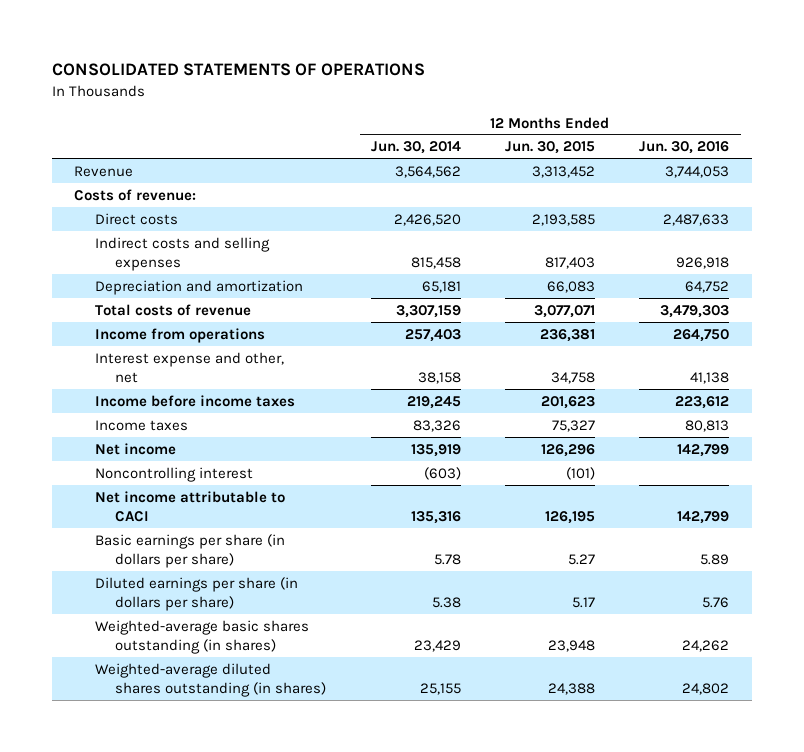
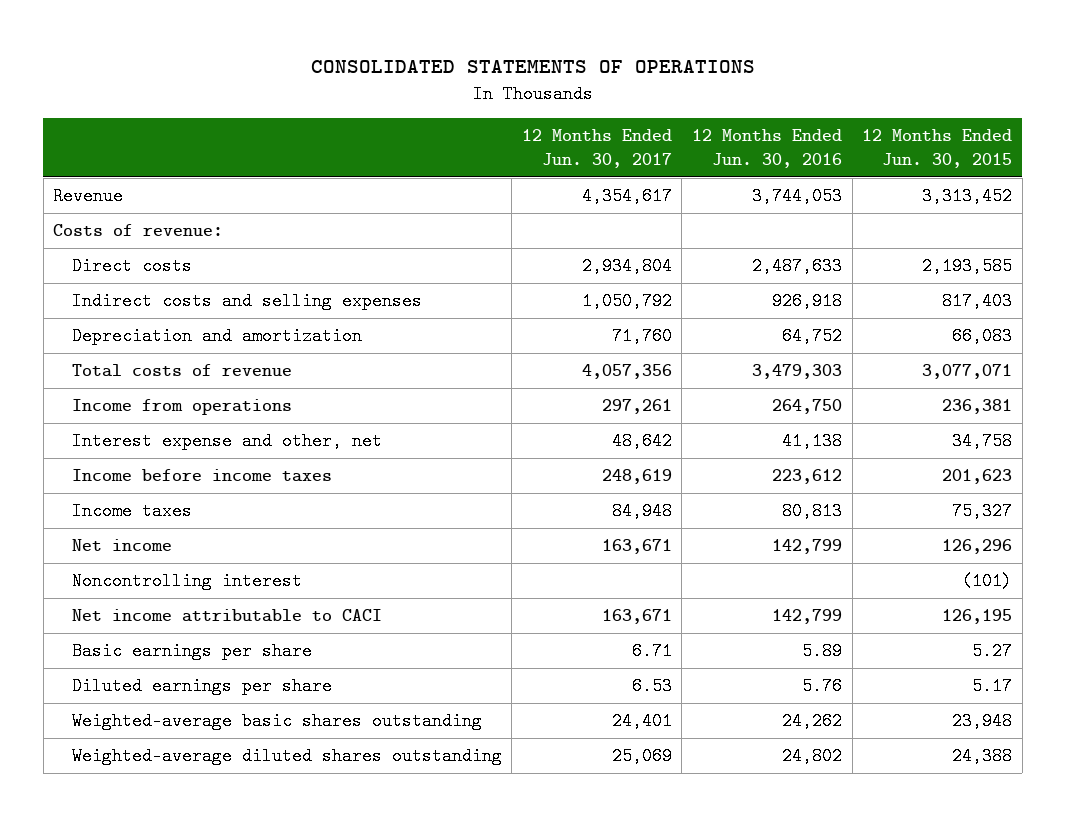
- | 12 Months Ended Jun. 30, 2014 | 12 Months Ended Jun. 30, 2015 | 12 Months Ended Jun. 30, 2016
+ | 12 Months Ended Jun. 30, 2017 | 12 Months Ended Jun. 30, 2016 | 12 Months Ended Jun. 30, 2015
- Basic earnings per share (in dollars per share) | 5.78 | 5.27 | 5.89
- Diluted earnings per share (in dollars per share) | 5.38 | 5.17 | 5.76
- Weighted-average basic shares outstanding (in shares) | 23,429 | 23,948 | 24,262
- Weighted-average diluted shares outstanding (in shares) | 25,155 | 24,388 | 24,802
+ Basic earnings per share | 6.71 | 5.89 | 5.27
+ Diluted earnings per share | 6.53 | 5.76 | 5.17
+ Weighted-average basic shares outstanding | 24,401 | 24,262 | 23,948
+ Weighted-average diluted shares outstanding | 25,069 | 24,802 | 24,388

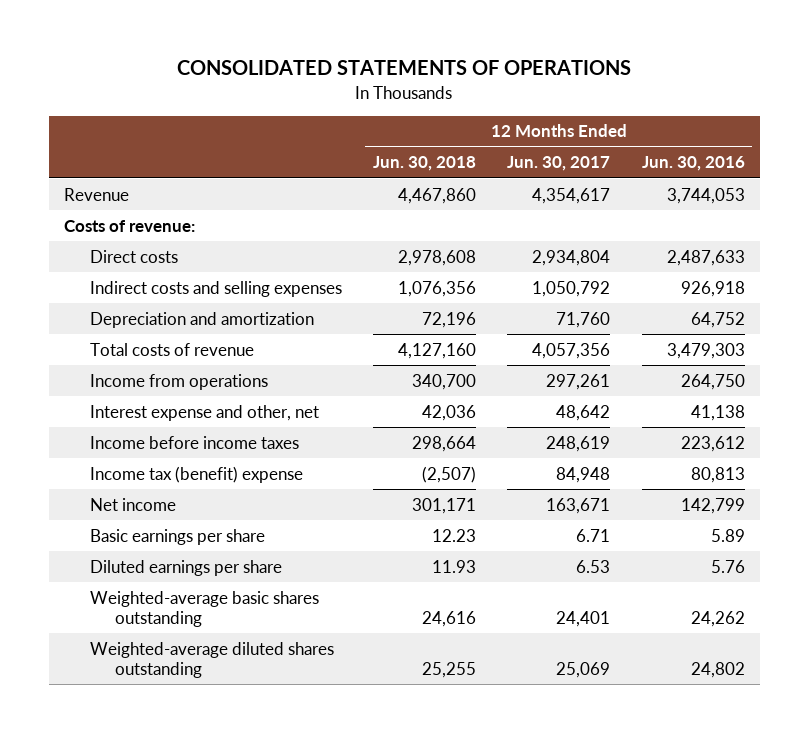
- | 12 Months Ended Jun. 30, 2017 | 12 Months Ended Jun. 30, 2016 | 12 Months Ended Jun. 30, 2015
+ | 12 Months Ended Jun. 30, 2018 | 12 Months Ended Jun. 30, 2017 | 12 Months Ended Jun. 30, 2016
- Income taxes | 84,948 | 80,813 | 75,327
+ Income tax (benefit) expense | (2,507) | 84,948 | 80,813
- Noncontrolling interest | | | (101)
- Net income attributable to CACI | 163,671 | 142,799 | 126,195

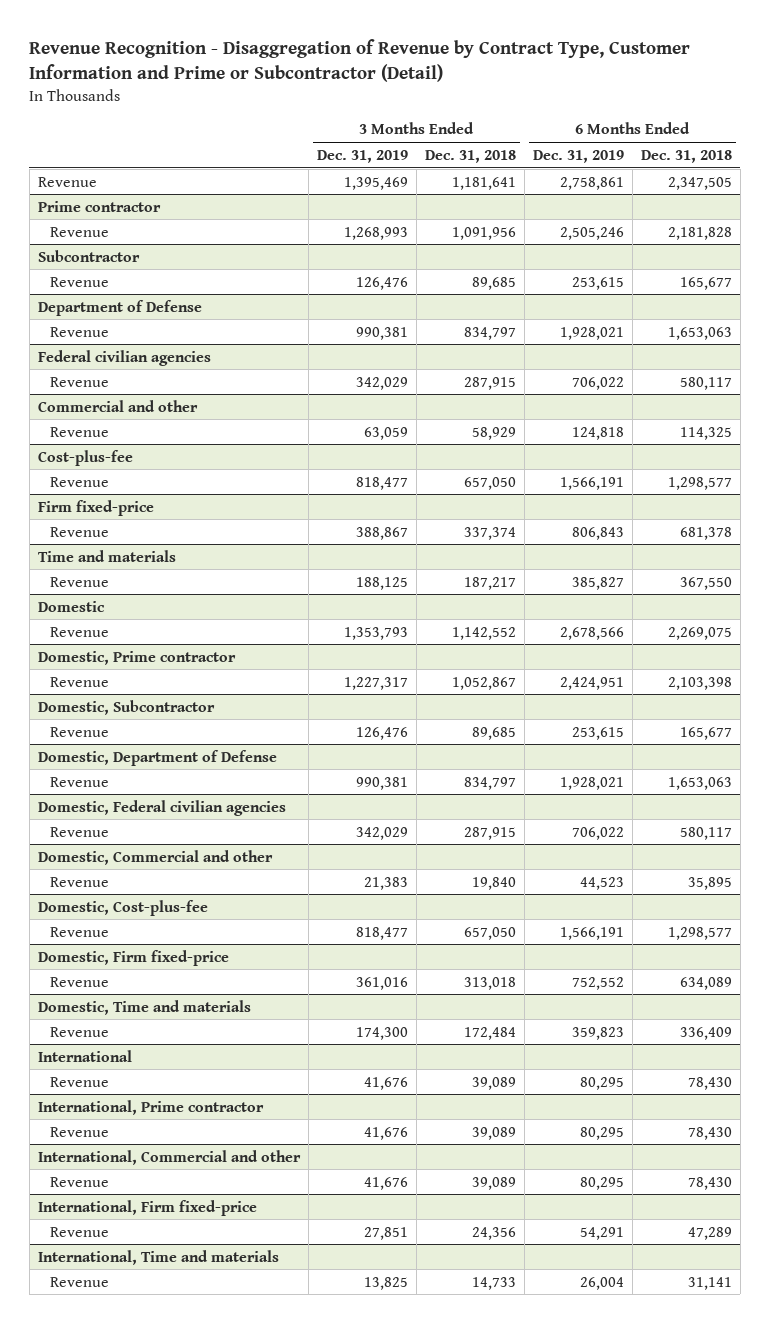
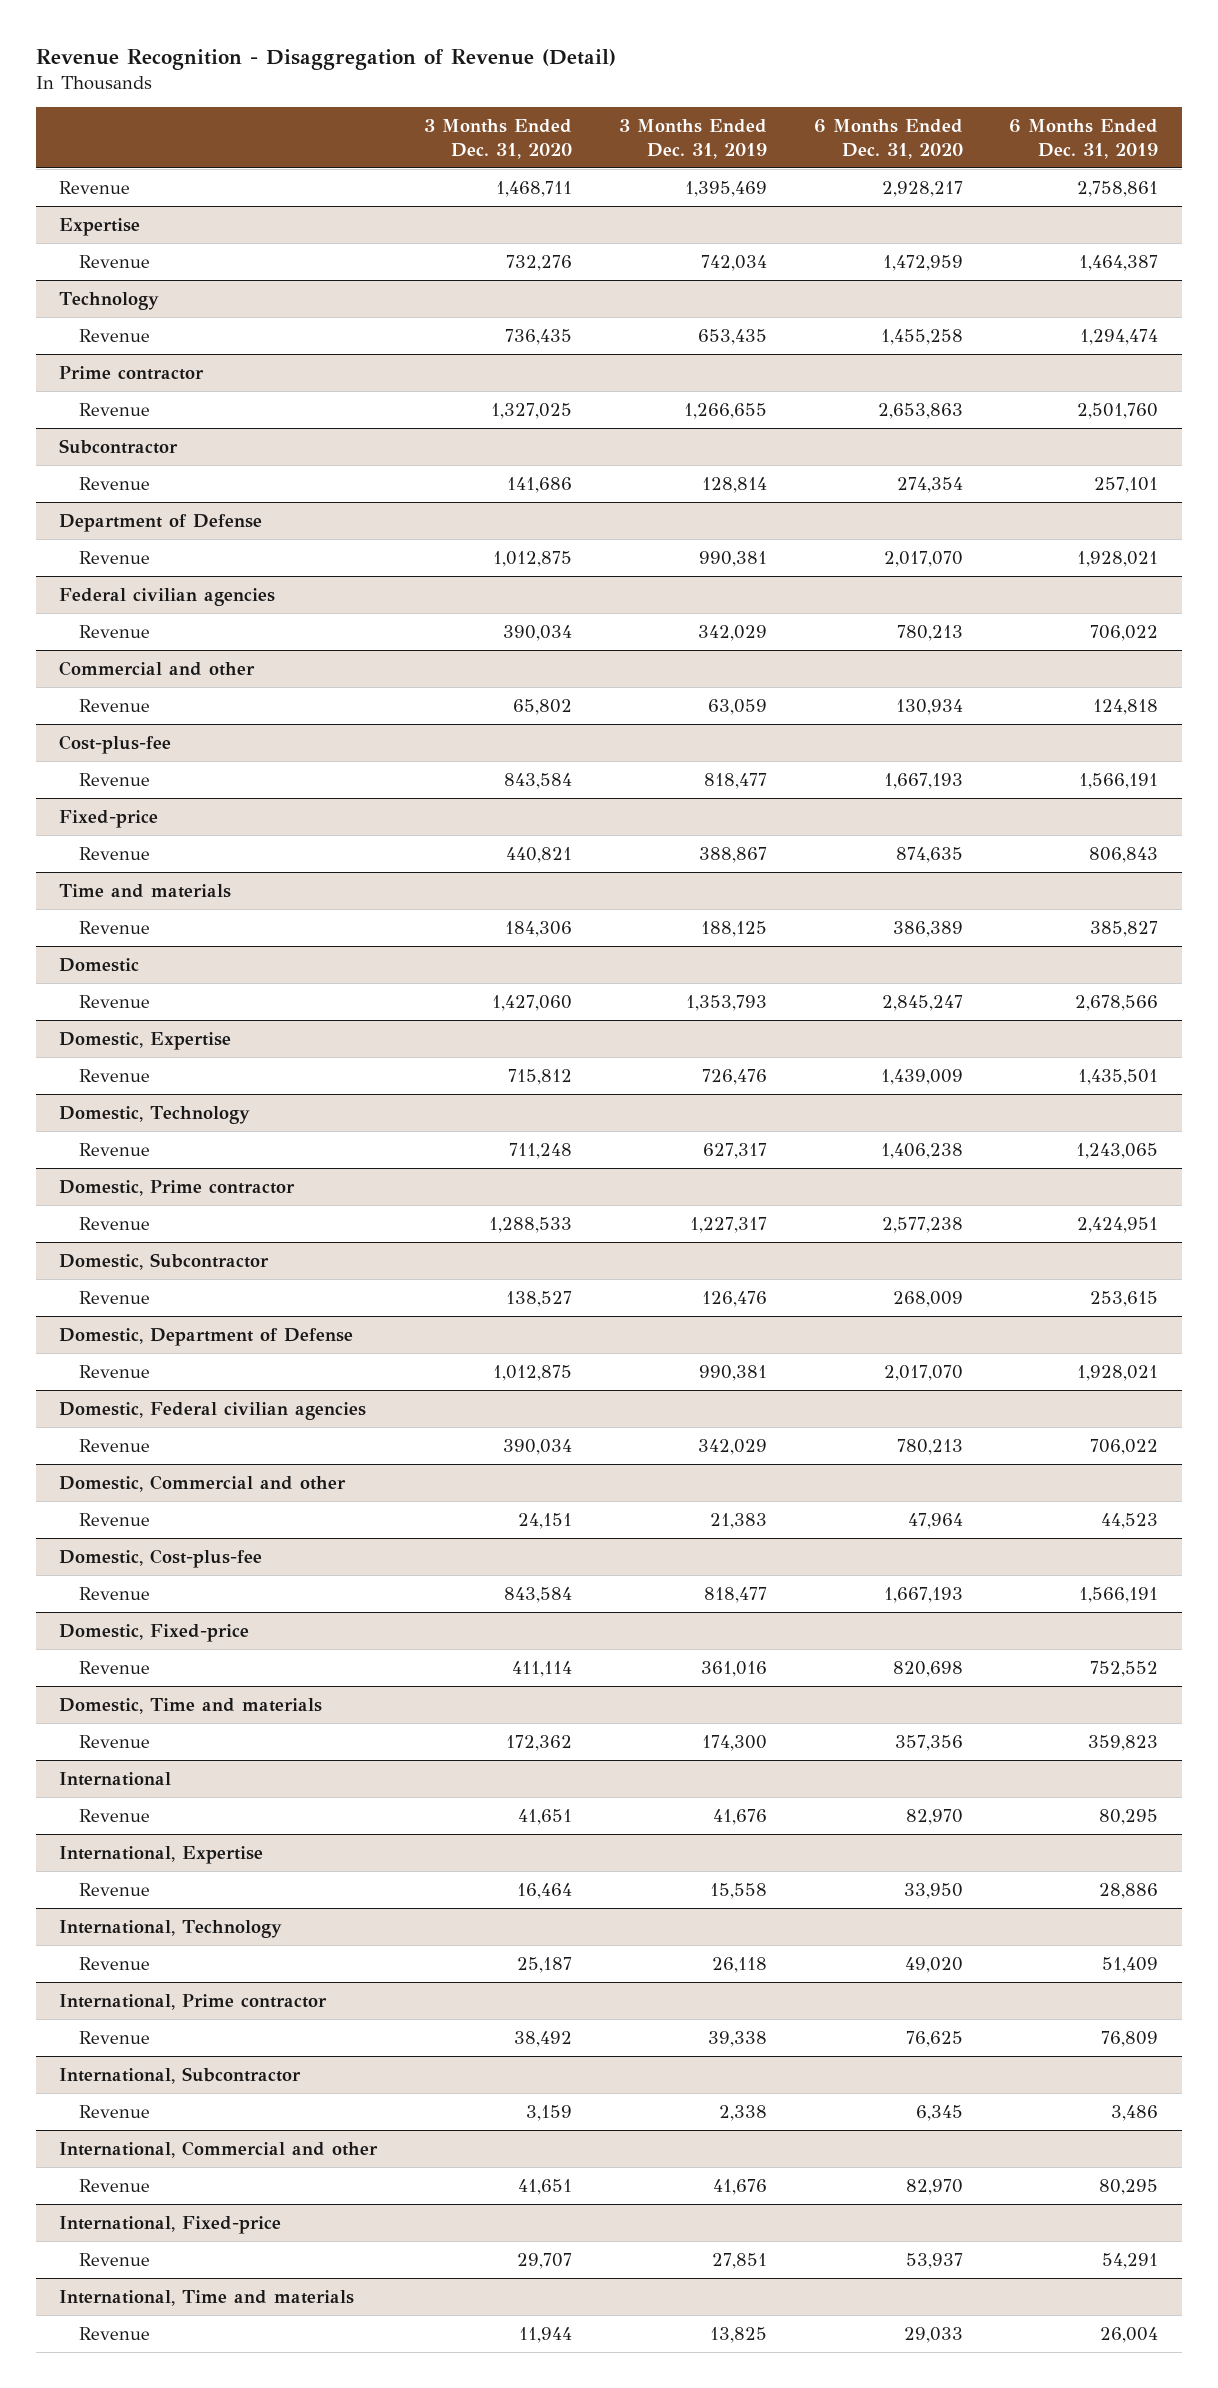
- Revenue Recognition - Disaggregation of Revenue by Contract Type, Customer Information and Prime or Subcontractor (Detail)
+ Revenue Recognition - Disaggregation of Revenue (Detail)
- | 3 Months Ended Dec. 31, 2019 | 3 Months Ended Dec. 31, 2018 | 6 Months Ended Dec. 31, 2019 | 6 Months Ended Dec. 31, 2018
+ | 3 Months Ended Dec. 31, 2020 | 3 Months Ended Dec. 31, 2019 | 6 Months Ended Dec. 31, 2020 | 6 Months Ended Dec. 31, 2019
+ Expertise
+ Revenue | 732,276 | 742,034 | 1,472,959 | 1,464,387
+ Technology
+ Revenue | 736,435 | 653,435 | 1,455,258 | 1,294,474
@ Prime contractor
- Revenue | 1,268,993 | 1,091,956 | 2,505,246 | 2,181,828
+ Revenue | 1,327,025 | 1,266,655 | 2,653,863 | 2,501,760
@ Subcontractor
- Revenue | 126,476 | 89,685 | 253,615 | 165,677
+ Revenue | 141,686 | 128,814 | 274,354 | 257,101
- Firm fixed-price
+ Fixed-price
+ Domestic, Expertise
+ Revenue | 715,812 | 726,476 | 1,439,009 | 1,435,501
+ Domestic, Technology
+ Revenue | 711,248 | 627,317 | 1,406,238 | 1,243,065
- Domestic, Firm fixed-price
+ Domestic, Fixed-price
+ International, Expertise
+ Revenue | 16,464 | 15,558 | 33,950 | 28,886
+ International, Technology
+ Revenue | 25,187 | 26,118 | 49,020 | 51,409
@ International, Prime contractor
- Revenue | 41,676 | 39,089 | 80,295 | 78,430
+ Revenue | 38,492 | 39,338 | 76,625 | 76,809
+ International, Subcontractor
+ Revenue | 3,159 | 2,338 | 6,345 | 3,486
- International, Firm fixed-price
+ International, Fixed-price

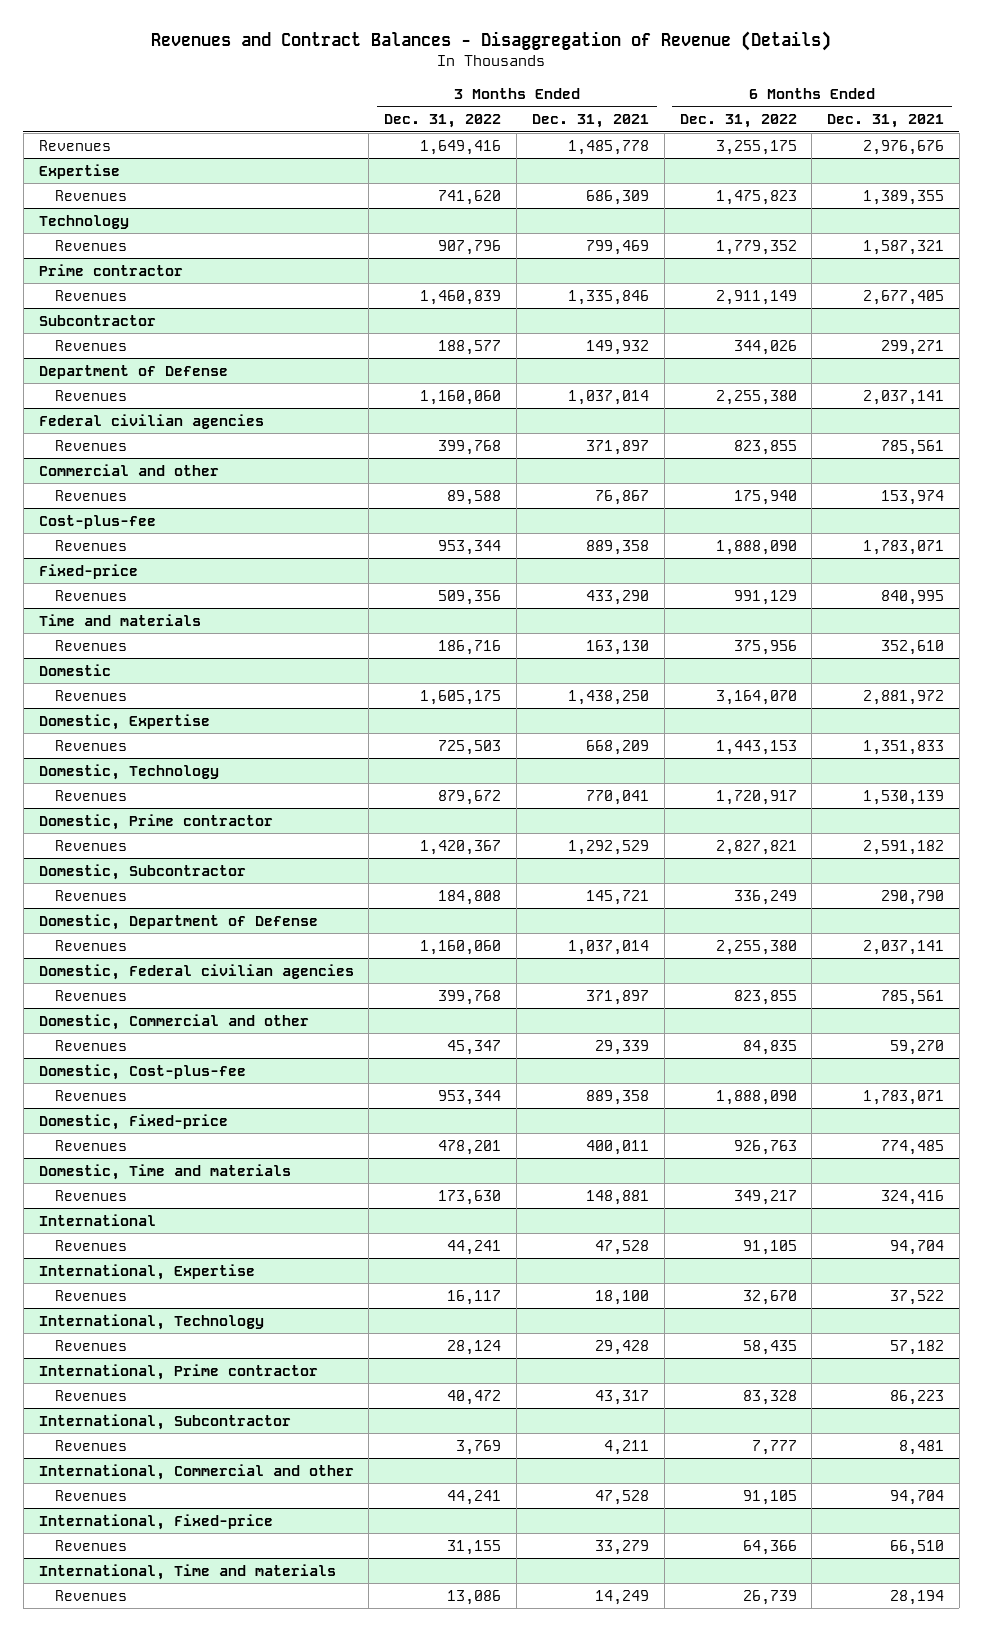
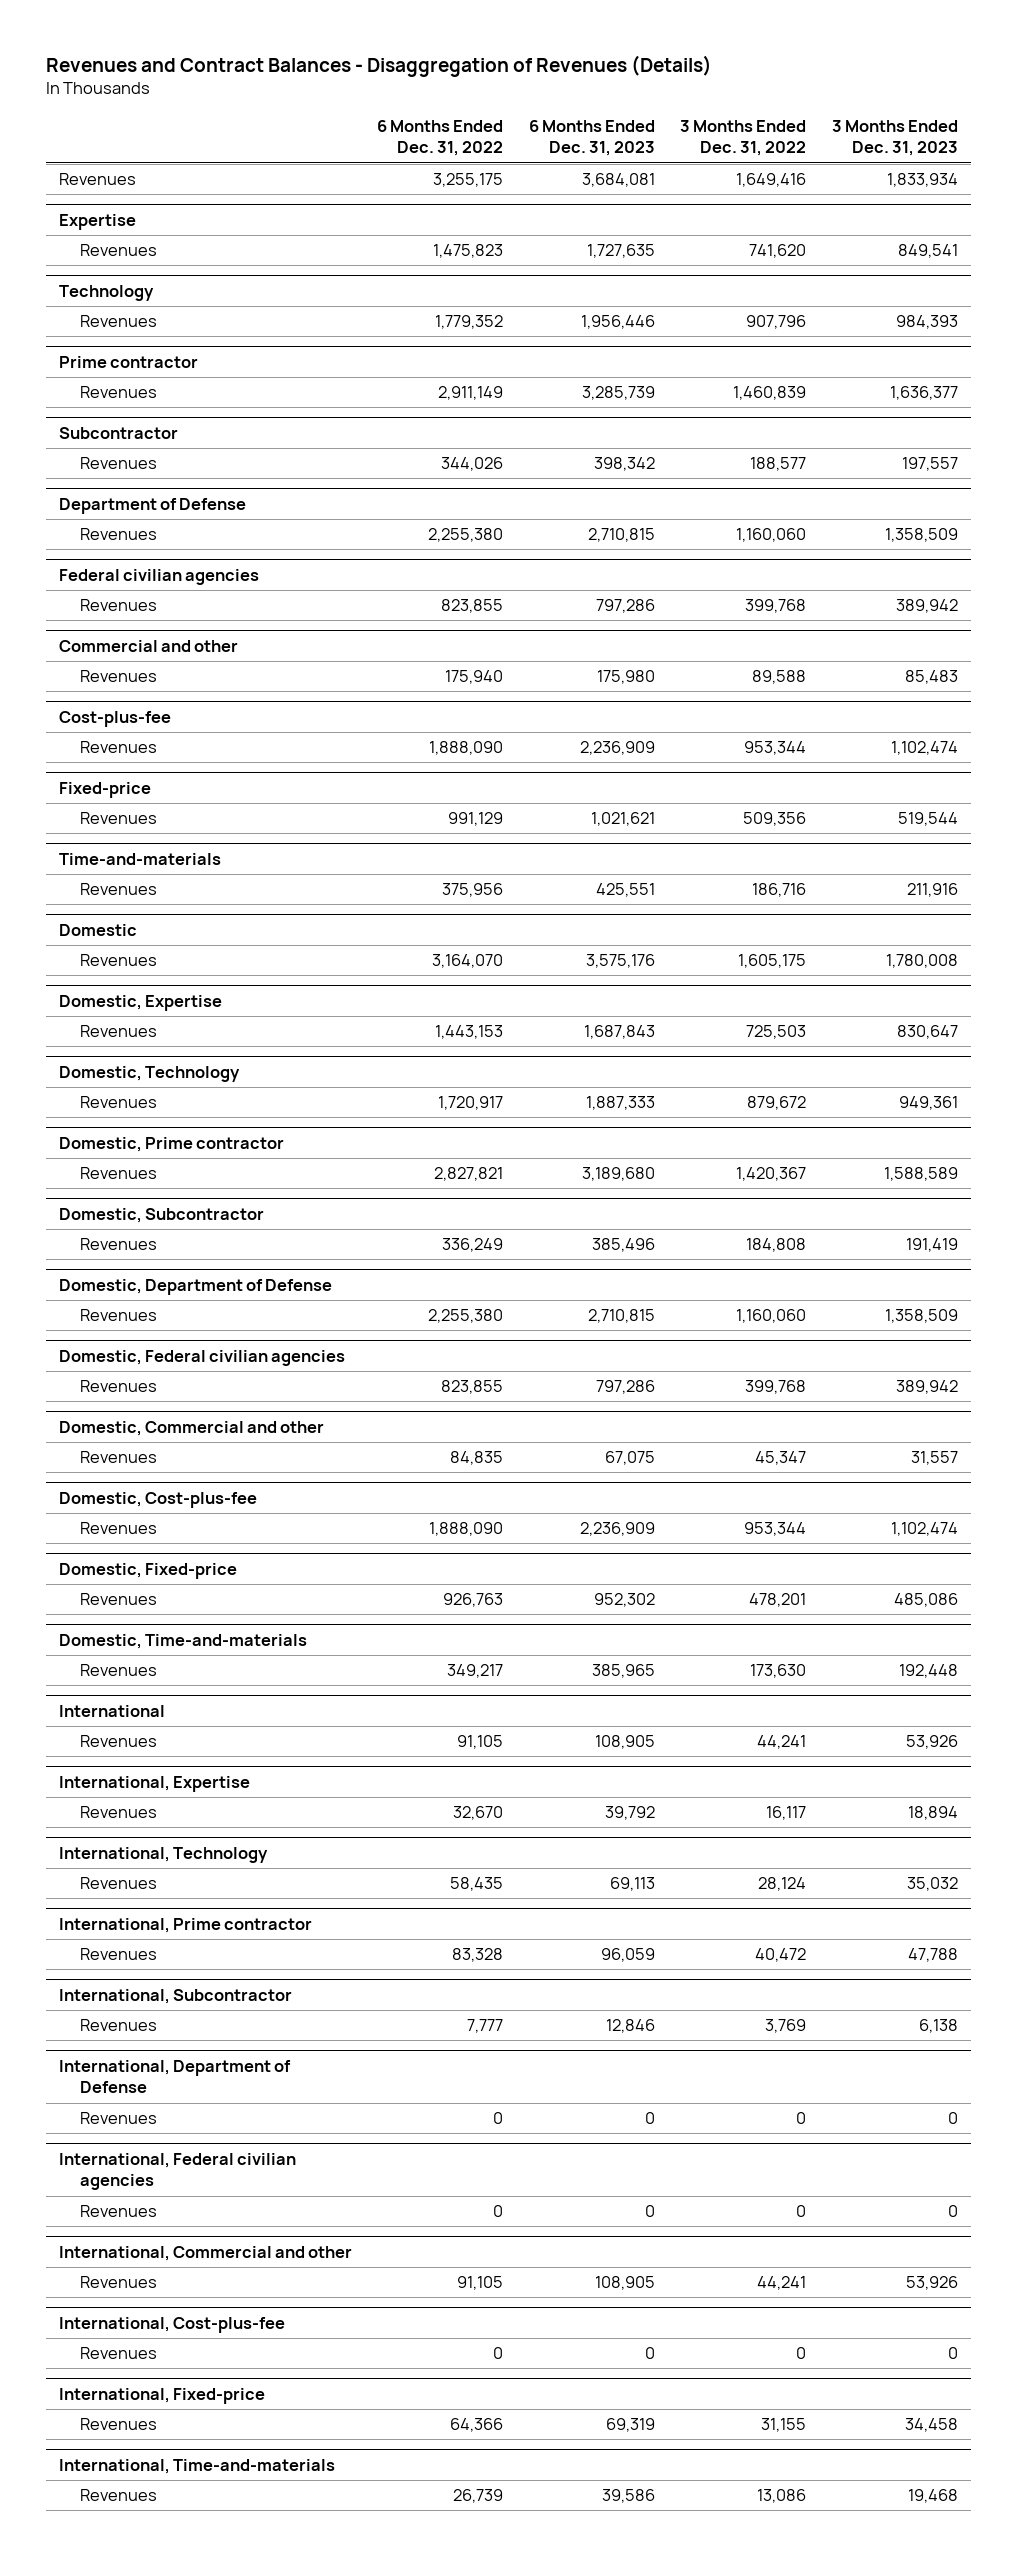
- Revenues and Contract Balances - Disaggregation of Revenue (Details)
+ Revenues and Contract Balances - Disaggregation of Revenues (Details)
- | 3 Months Ended Dec. 31, 2022 | 3 Months Ended Dec. 31, 2021 | 6 Months Ended Dec. 31, 2022 | 6 Months Ended Dec. 31, 2021
+ | 6 Months Ended Dec. 31, 2022 | 6 Months Ended Dec. 31, 2023 | 3 Months Ended Dec. 31, 2022 | 3 Months Ended Dec. 31, 2023
- Time and materials
+ Time-and-materials
- Domestic, Time and materials
+ Domestic, Time-and-materials
+ International, Department of Defense
+ Revenues | 0 | 0 | 0 | 0
+ International, Federal civilian agencies
+ Revenues | 0 | 0 | 0 | 0
+ International, Cost-plus-fee
+ Revenues | 0 | 0 | 0 | 0
- International, Time and materials
+ International, Time-and-materials

